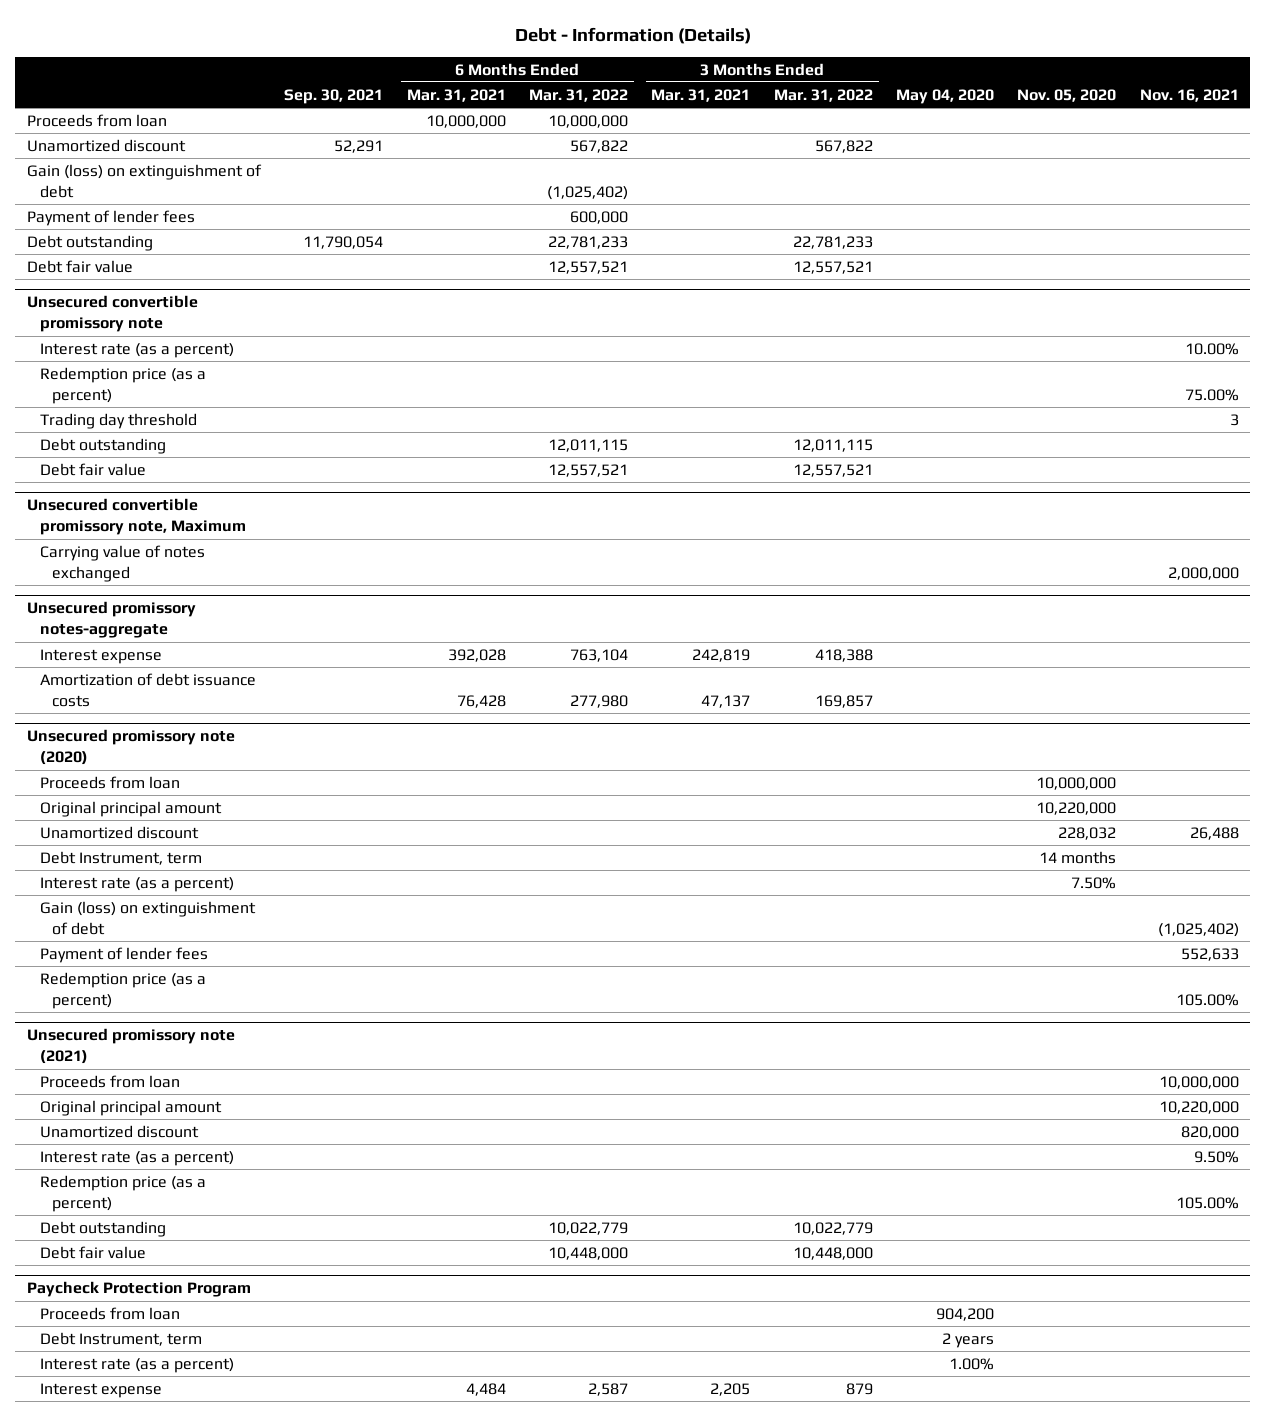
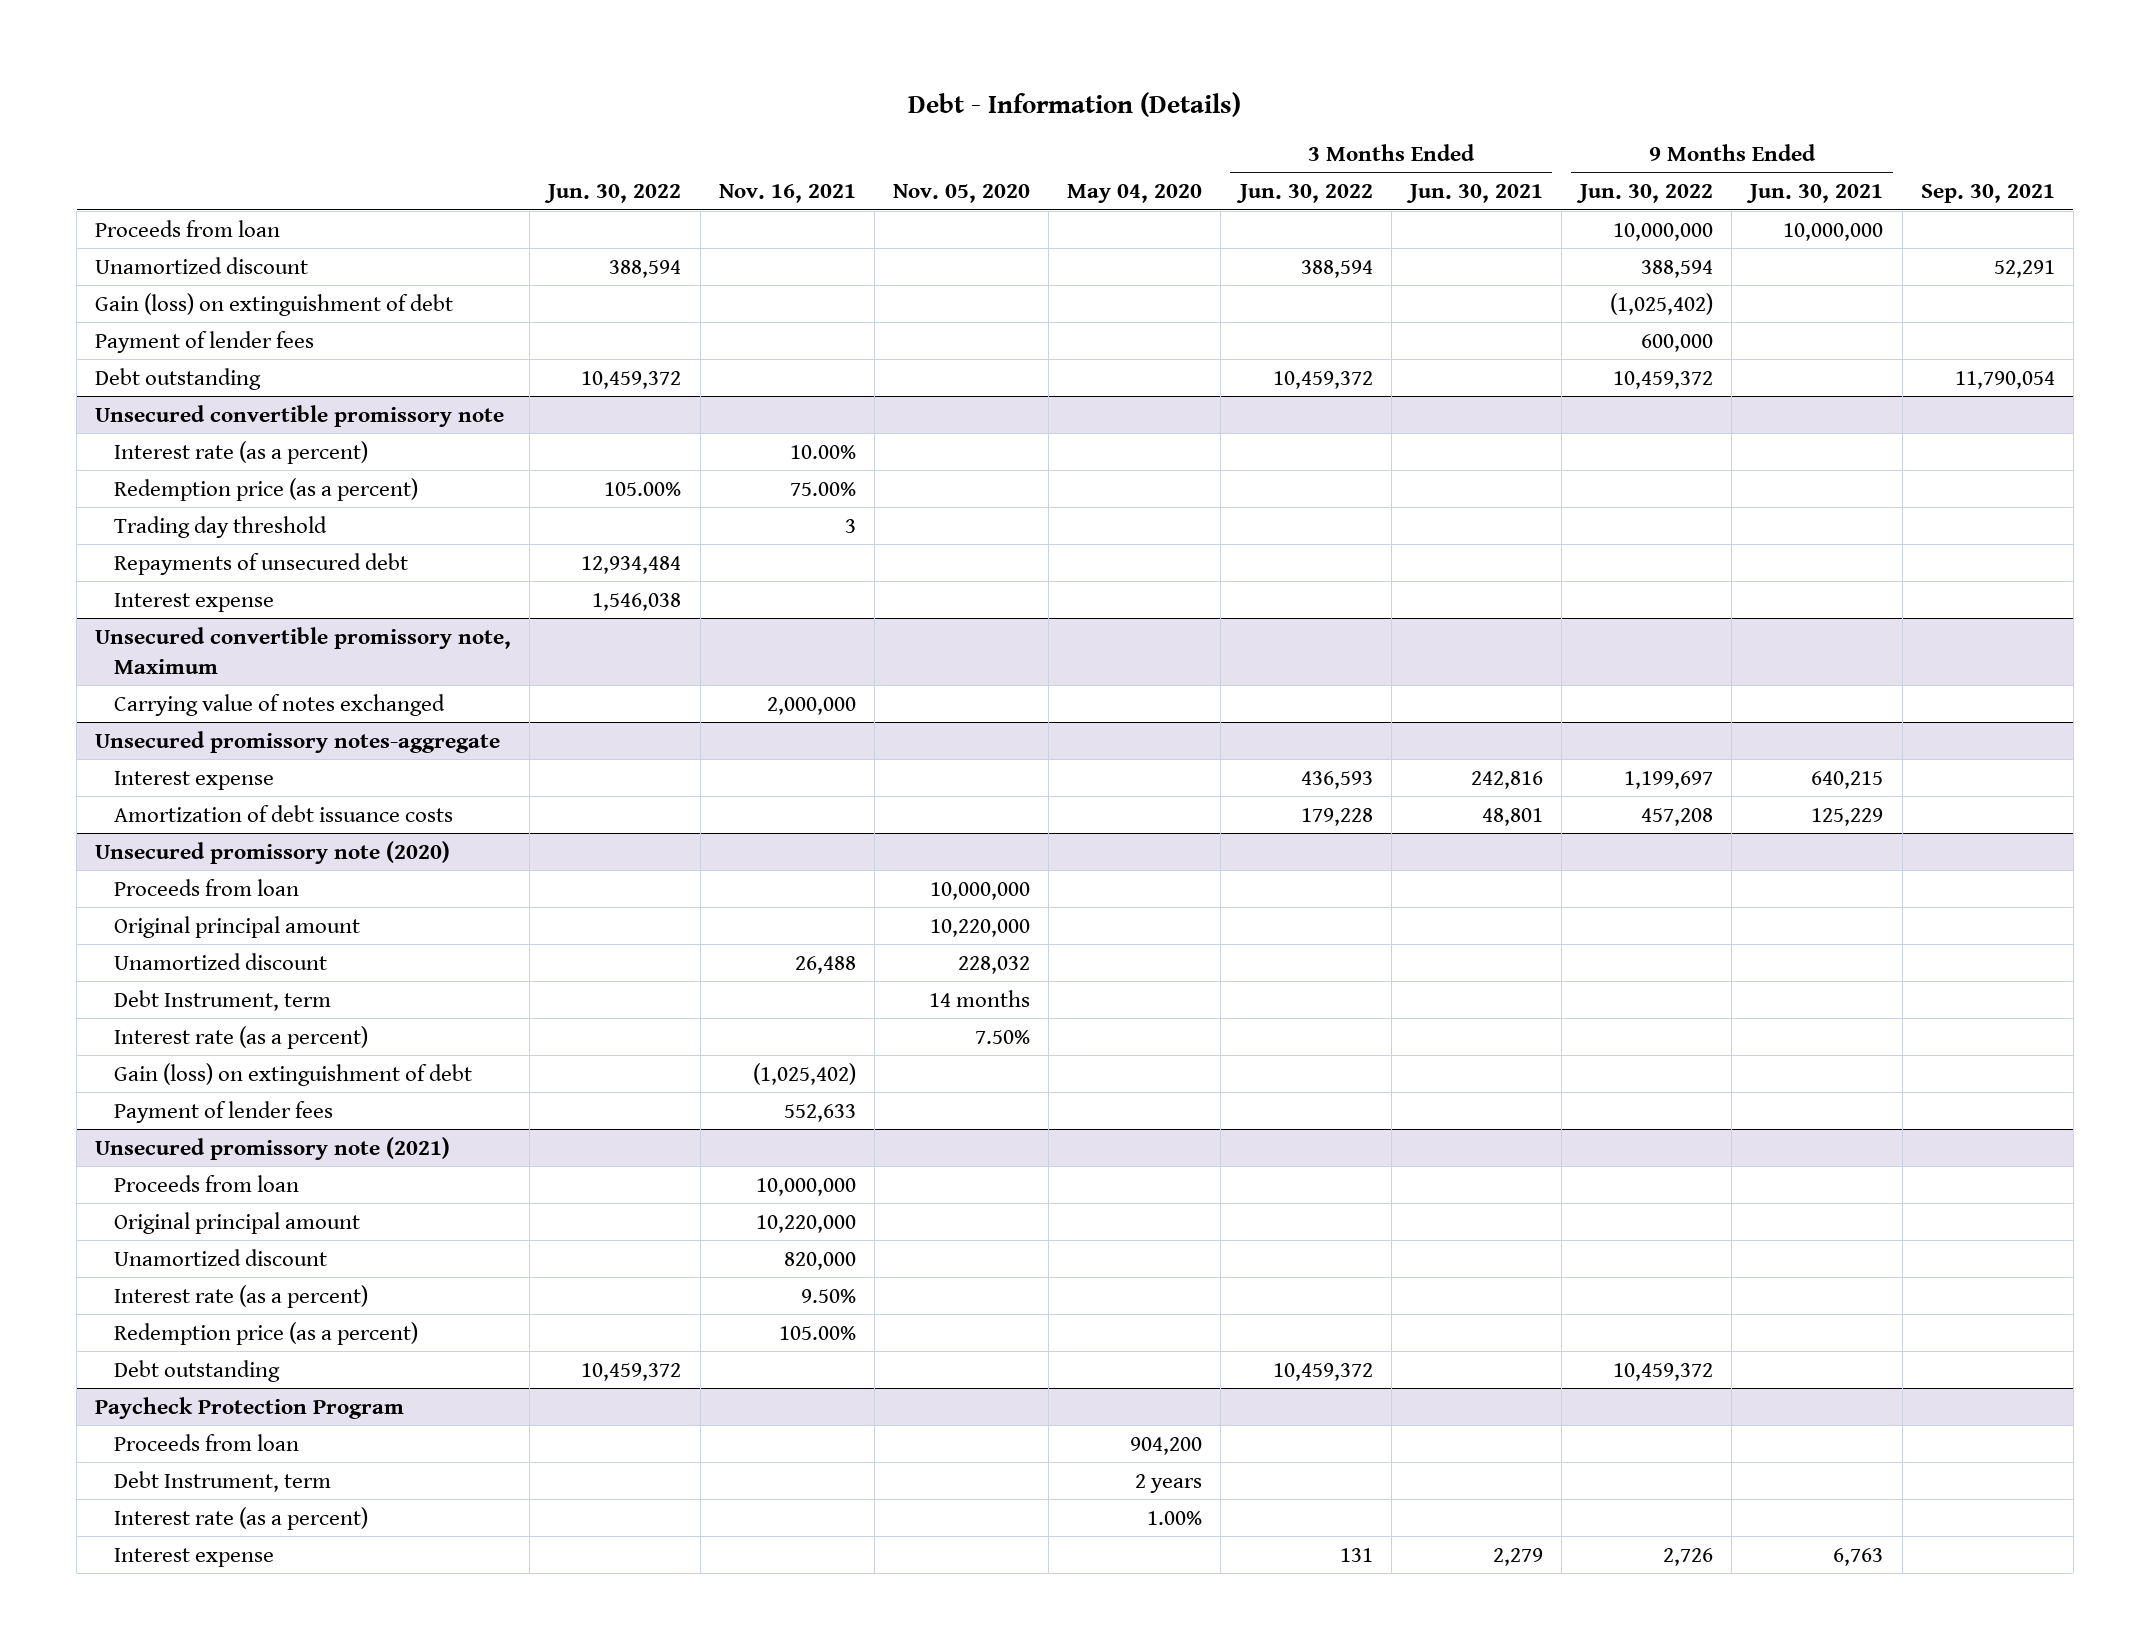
- | Sep. 30, 2021 | 6 Months Ended Mar. 31, 2021 | 6 Months Ended Mar. 31, 2022 | 3 Months Ended Mar. 31, 2021 | 3 Months Ended Mar. 31, 2022 | May 04, 2020 | Nov. 05, 2020 | Nov. 16, 2021
+ | Jun. 30, 2022 | Nov. 16, 2021 | Nov. 05, 2020 | May 04, 2020 | 3 Months Ended Jun. 30, 2022 | 3 Months Ended Jun. 30, 2021 | 9 Months Ended Jun. 30, 2022 | 9 Months Ended Jun. 30, 2021 | Sep. 30, 2021
- Debt fair value | | | 12,557,521 | | 12,557,521 | | |
@ Unsecured convertible promissory note
- Debt outstanding | | | 12,011,115 | | 12,011,115 | | |
- Debt fair value | | | 12,557,521 | | 12,557,521 | | |
+ Repayments of unsecured debt | 12,934,484 | | | | | | | |
+ Interest expense | 1,546,038 | | | | | | | |
@ Unsecured promissory note (2020)
- Redemption price (as a percent) | | | | | | | | 105.00%
@ Unsecured promissory note (2021)
- Debt fair value | | | 10,448,000 | | 10,448,000 | | |

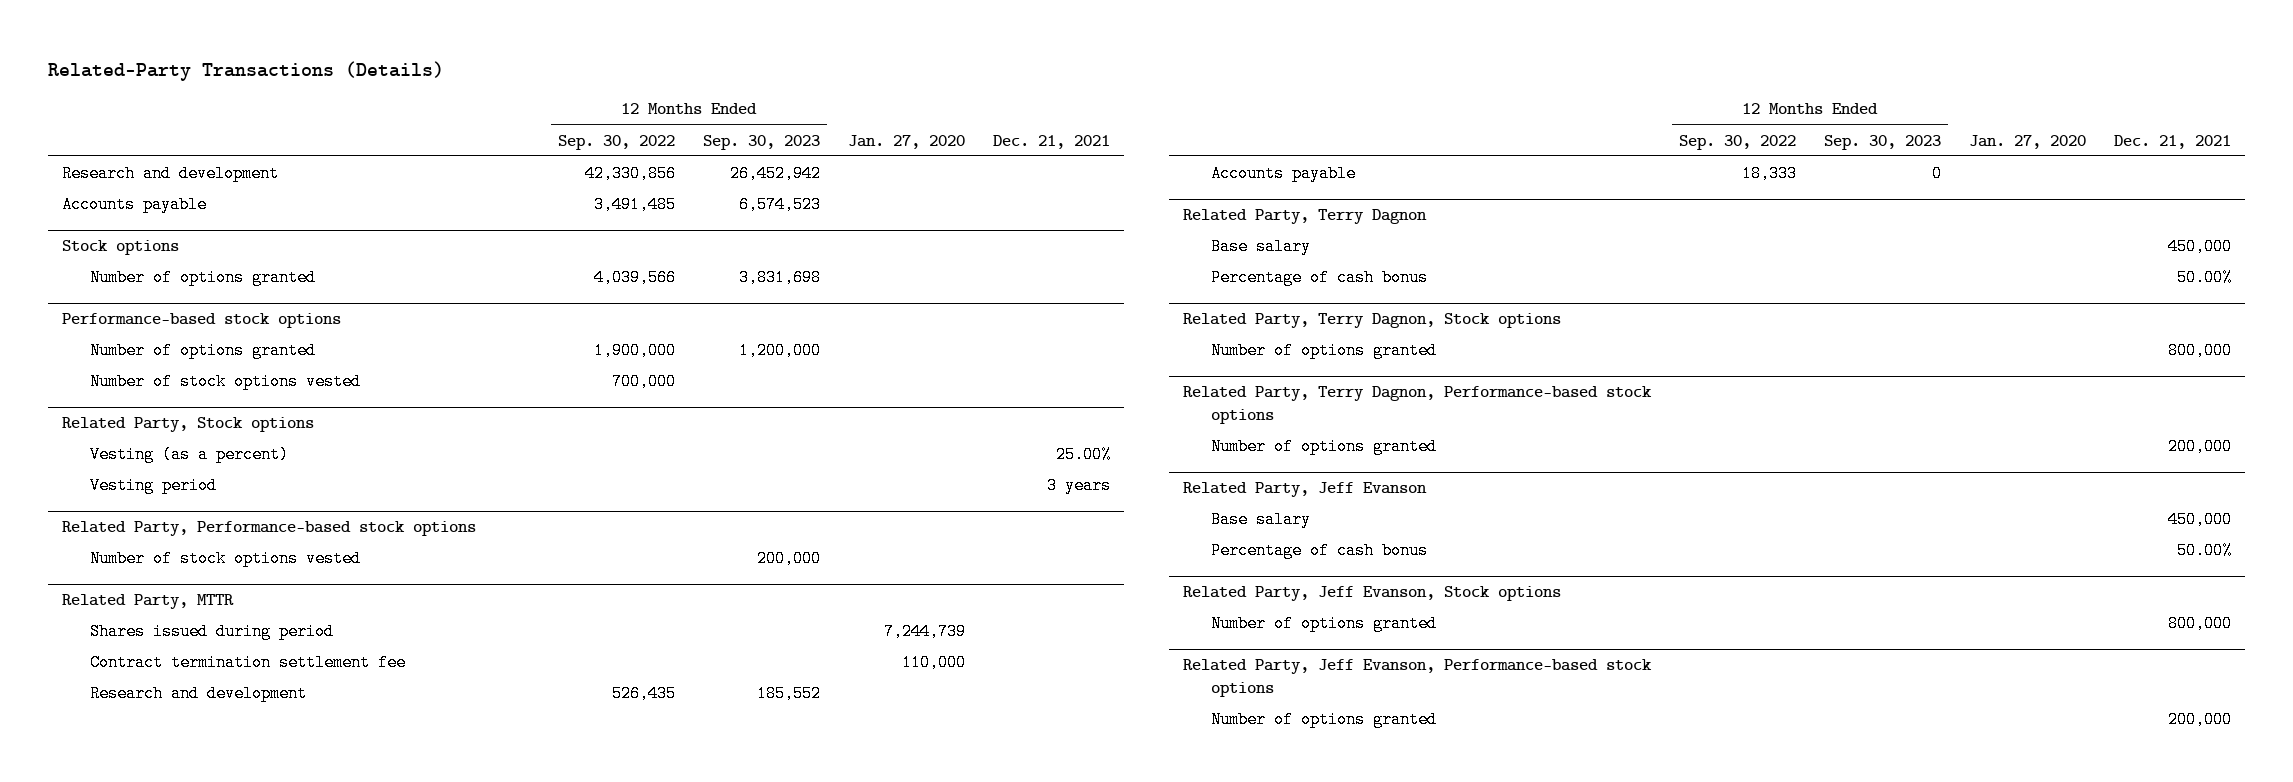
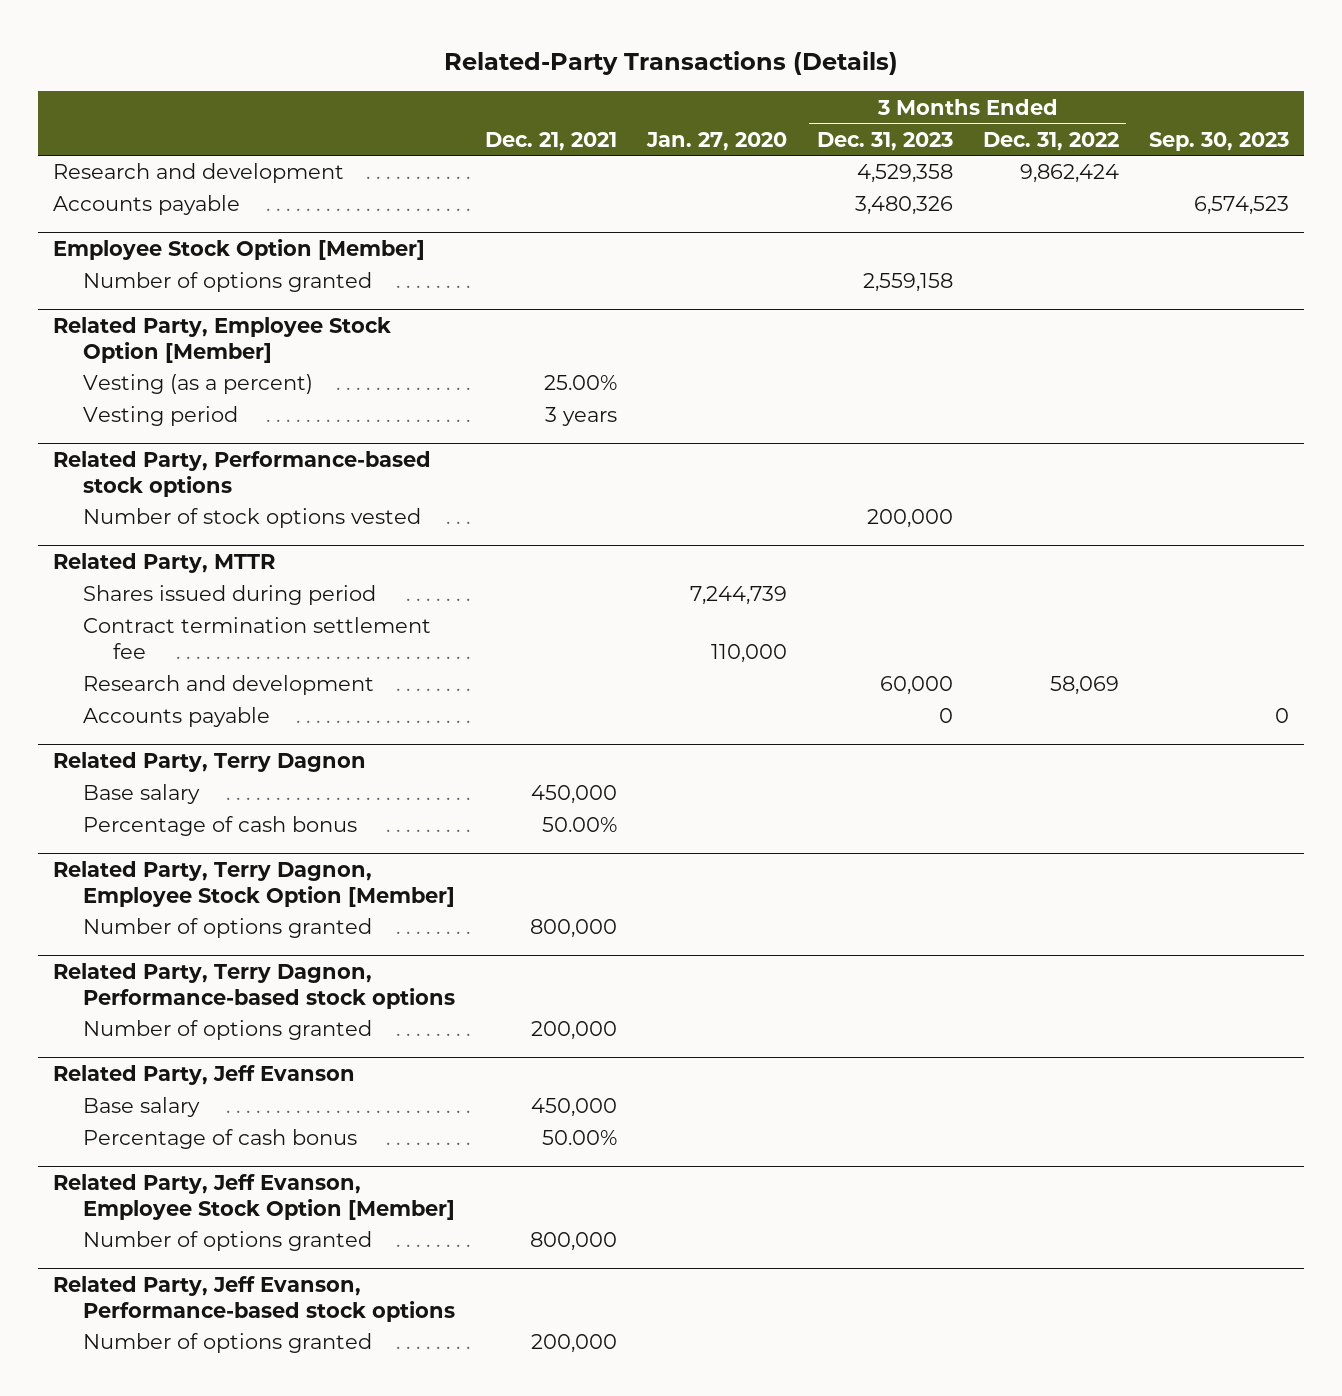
- | 12 Months Ended Sep. 30, 2022 | 12 Months Ended Sep. 30, 2023 | Jan. 27, 2020 | Dec. 21, 2021
+ | Dec. 21, 2021 | Jan. 27, 2020 | 3 Months Ended Dec. 31, 2023 | 3 Months Ended Dec. 31, 2022 | Sep. 30, 2023
- Stock options
+ Employee Stock Option [Member]
- Performance-based stock options
- Number of options granted | 1,900,000 | 1,200,000 | |
- Number of stock options vested | 700,000 | | |
- Related Party, Stock options
+ Related Party, Employee Stock Option [Member]
- Related Party, Terry Dagnon, Stock options
+ Related Party, Terry Dagnon, Employee Stock Option [Member]
- Related Party, Jeff Evanson, Stock options
+ Related Party, Jeff Evanson, Employee Stock Option [Member]

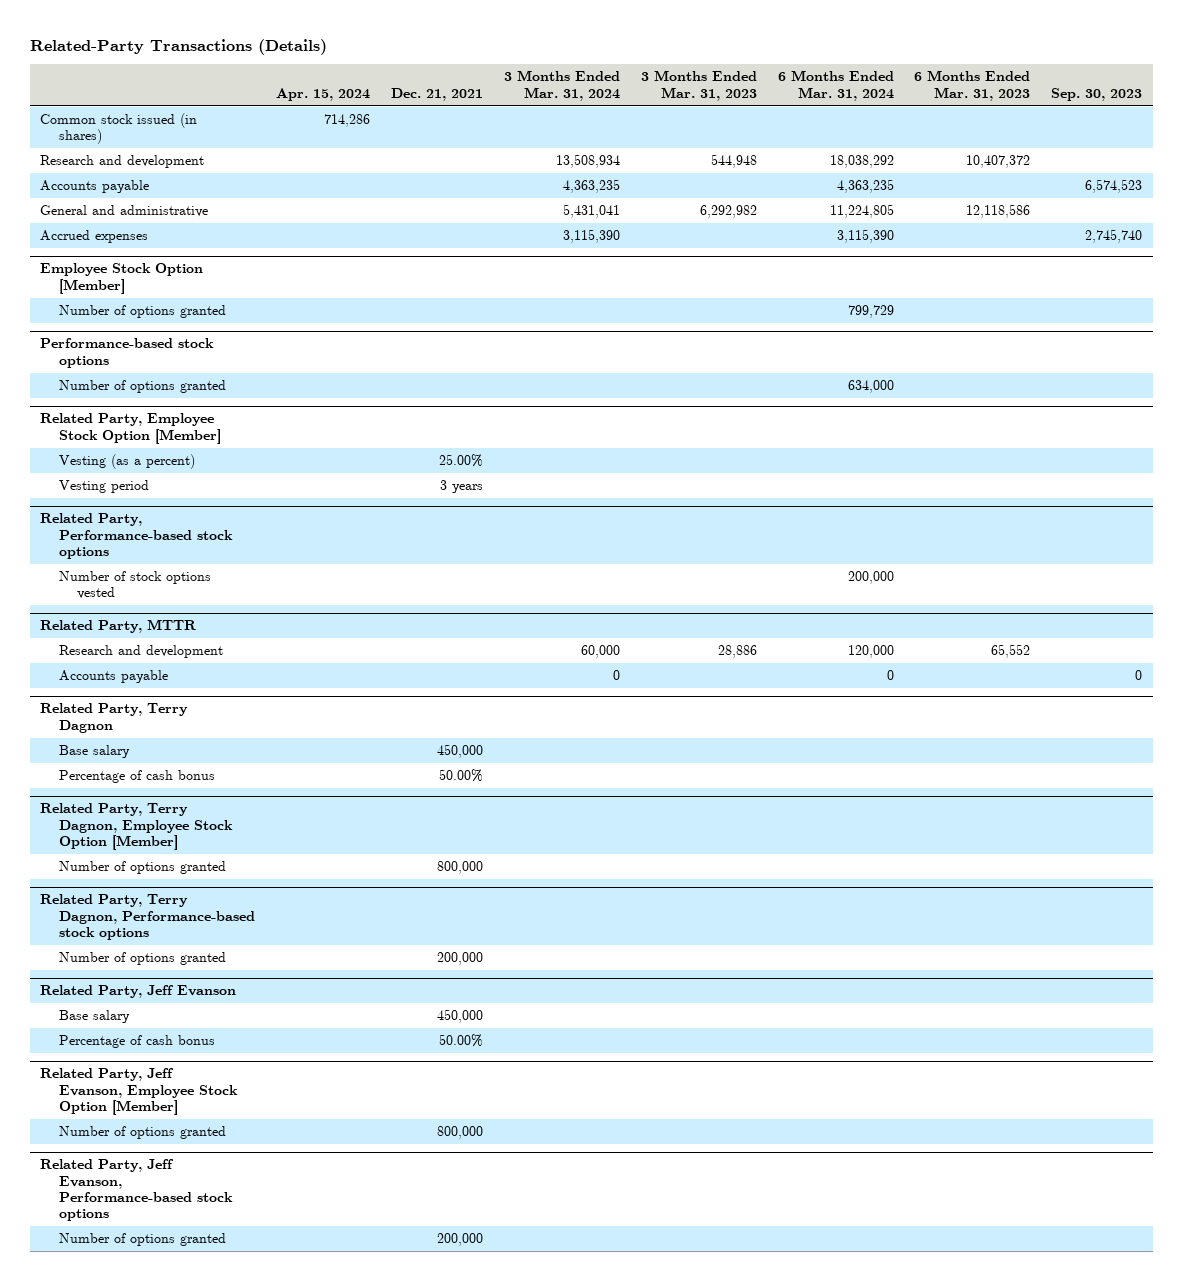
- | Dec. 21, 2021 | Jan. 27, 2020 | 3 Months Ended Dec. 31, 2023 | 3 Months Ended Dec. 31, 2022 | Sep. 30, 2023
+ | Apr. 15, 2024 | Dec. 21, 2021 | 3 Months Ended Mar. 31, 2024 | 3 Months Ended Mar. 31, 2023 | 6 Months Ended Mar. 31, 2024 | 6 Months Ended Mar. 31, 2023 | Sep. 30, 2023
+ Common stock issued (in shares) | 714,286 | | | | | |
+ General and administrative | | | 5,431,041 | 6,292,982 | 11,224,805 | 12,118,586 |
+ Accrued expenses | | | 3,115,390 | | 3,115,390 | | 2,745,740
+ Performance-based stock options
+ Number of options granted | | | | | 634,000 | |
@ Related Party, MTTR
- Shares issued during period | | 7,244,739 | | |
- Contract termination settlement fee | | 110,000 | | |

